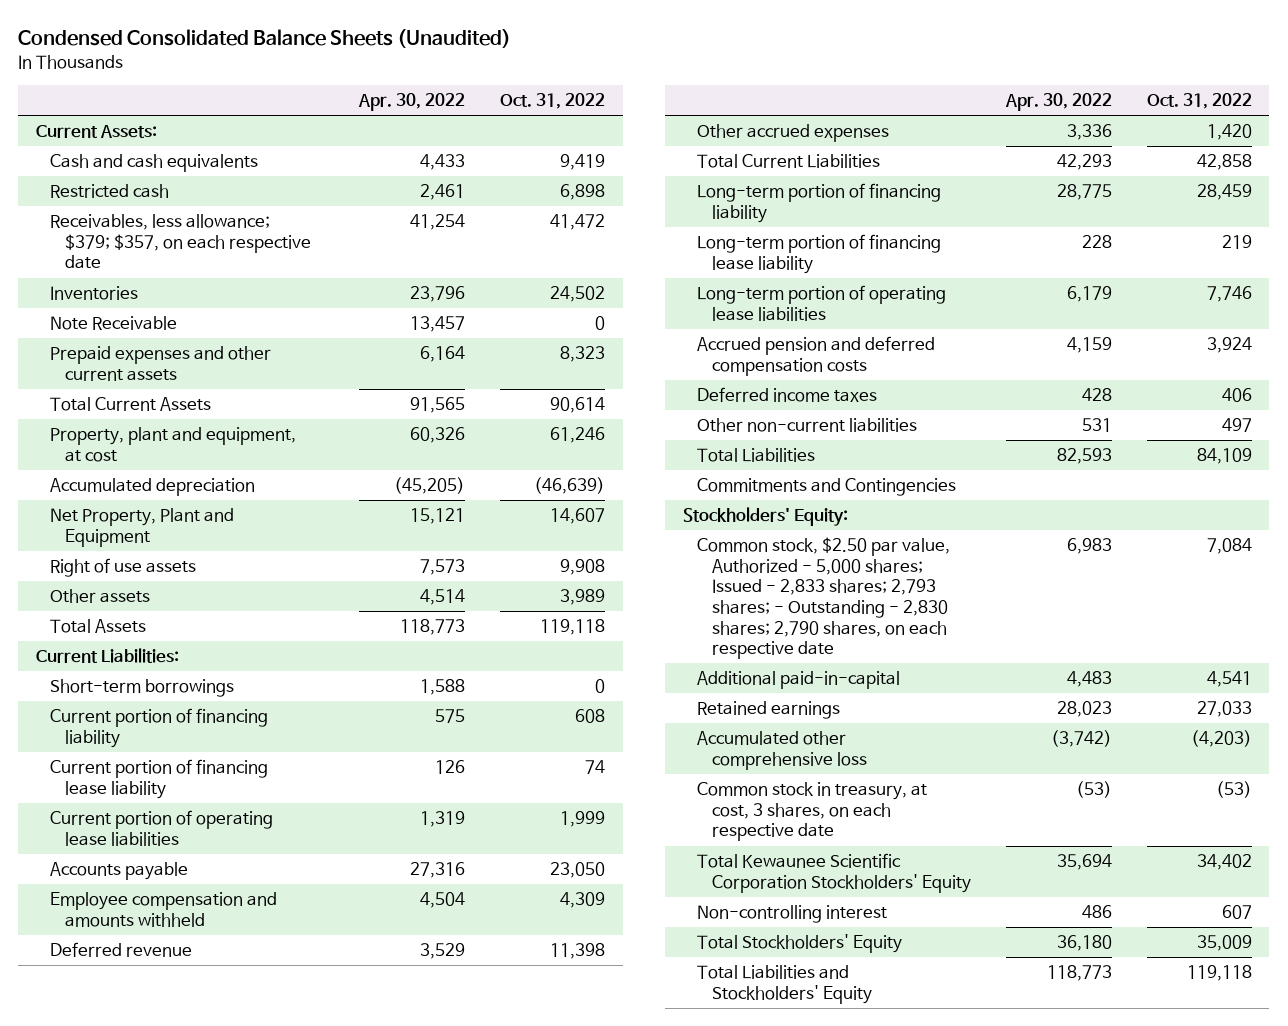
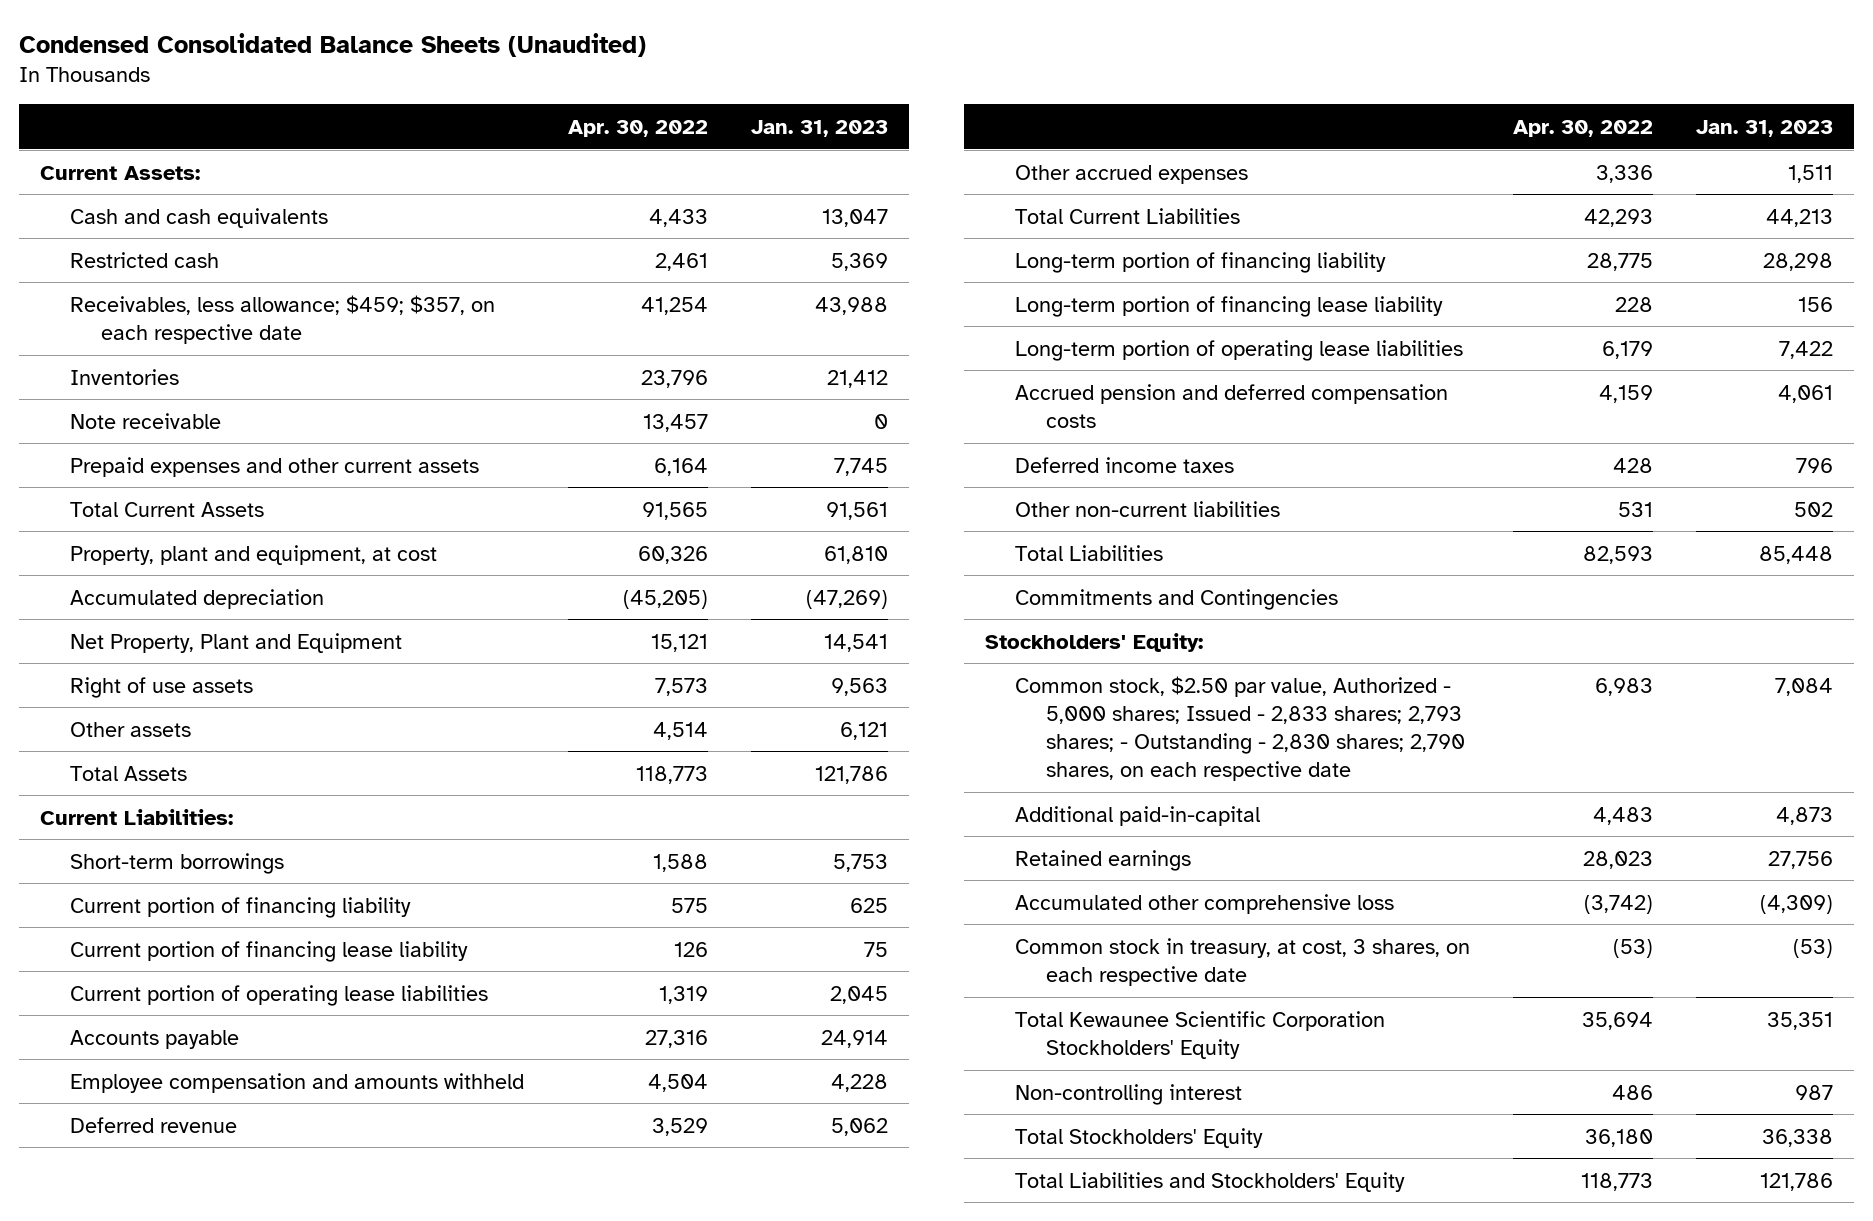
- | Apr. 30, 2022 | Oct. 31, 2022
+ | Apr. 30, 2022 | Jan. 31, 2023
- Receivables, less allowance; $379; $357, on each respective date | 41,254 | 41,472
+ Receivables, less allowance; $459; $357, on each respective date | 41,254 | 43,988
- Note Receivable | 13,457 | 0
+ Note receivable | 13,457 | 0

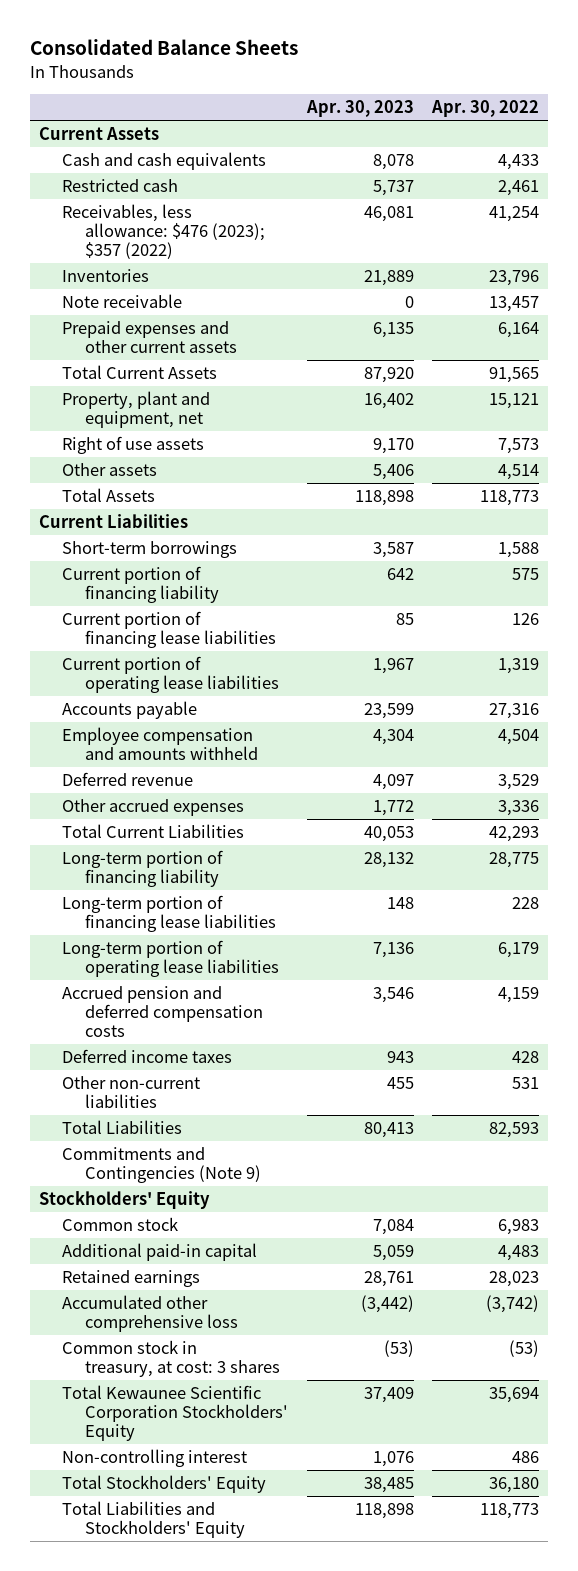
- Condensed Consolidated Balance Sheets (Unaudited)
+ Consolidated Balance Sheets
- | Apr. 30, 2022 | Jan. 31, 2023
+ | Apr. 30, 2023 | Apr. 30, 2022
- Current Assets:
+ Current Assets
- Receivables, less allowance; $459; $357, on each respective date | 41,254 | 43,988
+ Receivables, less allowance: $476 (2023); $357 (2022) | 46,081 | 41,254
- Property, plant and equipment, at cost | 60,326 | 61,810
- Accumulated depreciation | (45,205) | (47,269)
- Net Property, Plant and Equipment | 15,121 | 14,541
+ Property, plant and equipment, net | 16,402 | 15,121
- Current Liabilities:
+ Current Liabilities
- Current portion of financing lease liability | 126 | 75
+ Current portion of financing lease liabilities | 85 | 126
- Long-term portion of financing lease liability | 228 | 156
+ Long-term portion of financing lease liabilities | 148 | 228
- Commitments and Contingencies
- Stockholders' Equity:
- Common stock, $2.50 par value, Authorized - 5,000 shares; Issued - 2,833 shares; 2,793 shares; - Outstanding - 2,830 shares; 2,790 shares, on each respective date | 6,983 | 7,084
- Additional paid-in-capital | 4,483 | 4,873
+ Commitments and Contingencies (Note 9)
+ Stockholders' Equity
+ Common stock | 7,084 | 6,983
+ Additional paid-in capital | 5,059 | 4,483
- Common stock in treasury, at cost, 3 shares, on each respective date | (53) | (53)
+ Common stock in treasury, at cost: 3 shares | (53) | (53)

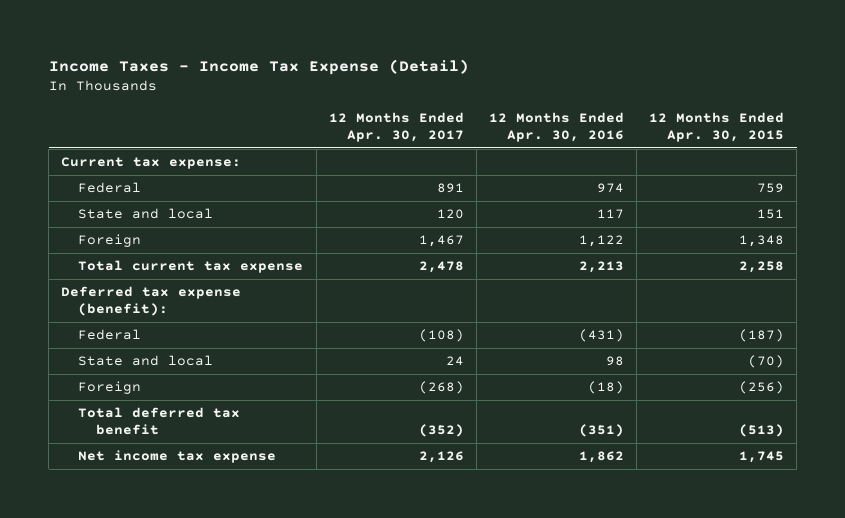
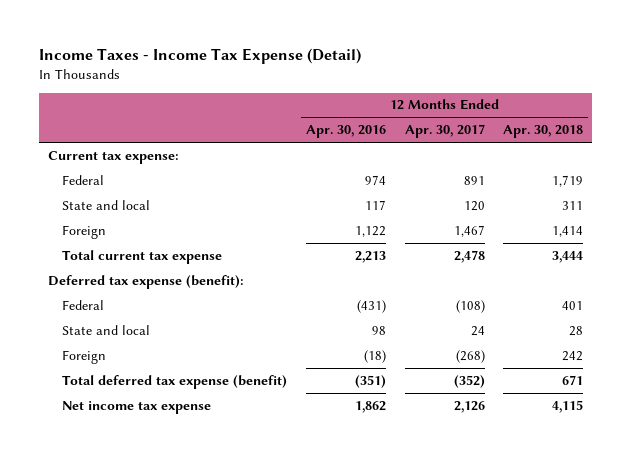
- | 12 Months Ended Apr. 30, 2017 | 12 Months Ended Apr. 30, 2016 | 12 Months Ended Apr. 30, 2015
+ | 12 Months Ended Apr. 30, 2016 | 12 Months Ended Apr. 30, 2017 | 12 Months Ended Apr. 30, 2018
- Total deferred tax benefit | (352) | (351) | (513)
+ Total deferred tax expense (benefit) | (351) | (352) | 671

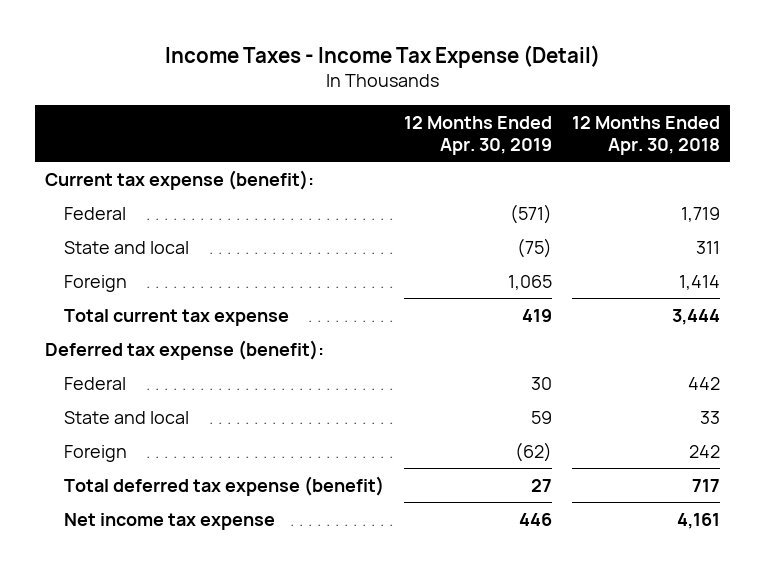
- | 12 Months Ended Apr. 30, 2016 | 12 Months Ended Apr. 30, 2017 | 12 Months Ended Apr. 30, 2018
+ | 12 Months Ended Apr. 30, 2019 | 12 Months Ended Apr. 30, 2018
- Current tax expense:
+ Current tax expense (benefit):
- Federal | (431) | (108) | 401
- State and local | 98 | 24 | 28
+ Federal | 30 | 442
+ State and local | 59 | 33
- Total deferred tax expense (benefit) | (351) | (352) | 671
- Net income tax expense | 1,862 | 2,126 | 4,115
+ Total deferred tax expense (benefit) | 27 | 717
+ Net income tax expense | 446 | 4,161

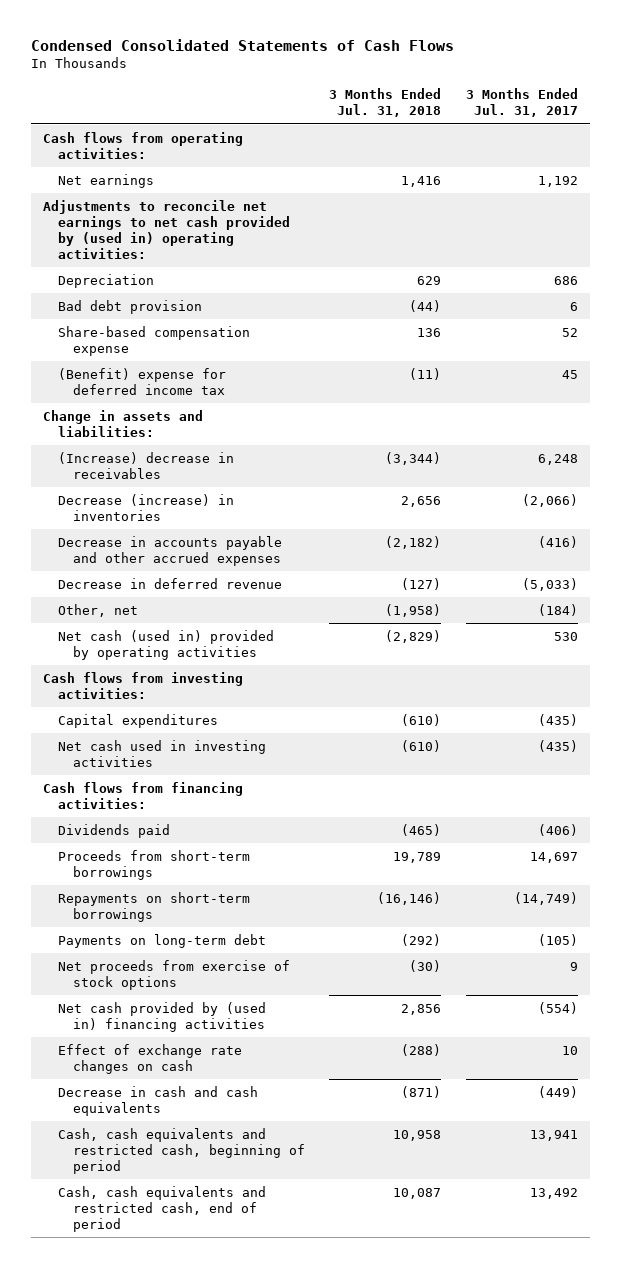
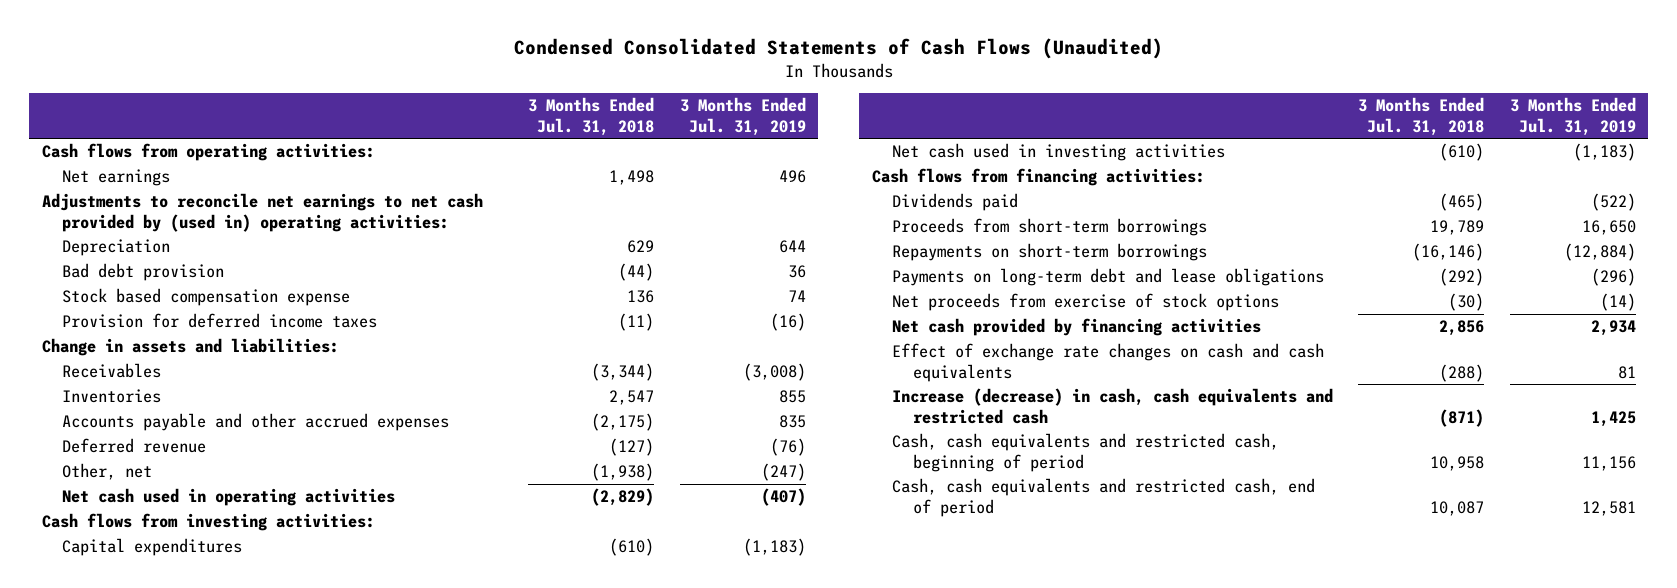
- Condensed Consolidated Statements of Cash Flows
+ Condensed Consolidated Statements of Cash Flows (Unaudited)
- | 3 Months Ended Jul. 31, 2018 | 3 Months Ended Jul. 31, 2017
+ | 3 Months Ended Jul. 31, 2018 | 3 Months Ended Jul. 31, 2019
- Net earnings | 1,416 | 1,192
+ Net earnings | 1,498 | 496
- Share-based compensation expense | 136 | 52
- (Benefit) expense for deferred income tax | (11) | 45
+ Stock based compensation expense | 136 | 74
+ Provision for deferred income taxes | (11) | (16)
- (Increase) decrease in receivables | (3,344) | 6,248
- Decrease (increase) in inventories | 2,656 | (2,066)
- Decrease in accounts payable and other accrued expenses | (2,182) | (416)
- Decrease in deferred revenue | (127) | (5,033)
- Other, net | (1,958) | (184)
- Net cash (used in) provided by operating activities | (2,829) | 530
+ Receivables | (3,344) | (3,008)
+ Inventories | 2,547 | 855
+ Accounts payable and other accrued expenses | (2,175) | 835
+ Deferred revenue | (127) | (76)
+ Other, net | (1,938) | (247)
+ Net cash used in operating activities | (2,829) | (407)
- Payments on long-term debt | (292) | (105)
+ Payments on long-term debt and lease obligations | (292) | (296)
- Net cash provided by (used in) financing activities | 2,856 | (554)
- Effect of exchange rate changes on cash | (288) | 10
- Decrease in cash and cash equivalents | (871) | (449)
+ Net cash provided by financing activities | 2,856 | 2,934
+ Effect of exchange rate changes on cash and cash equivalents | (288) | 81
+ Increase (decrease) in cash, cash equivalents and restricted cash | (871) | 1,425

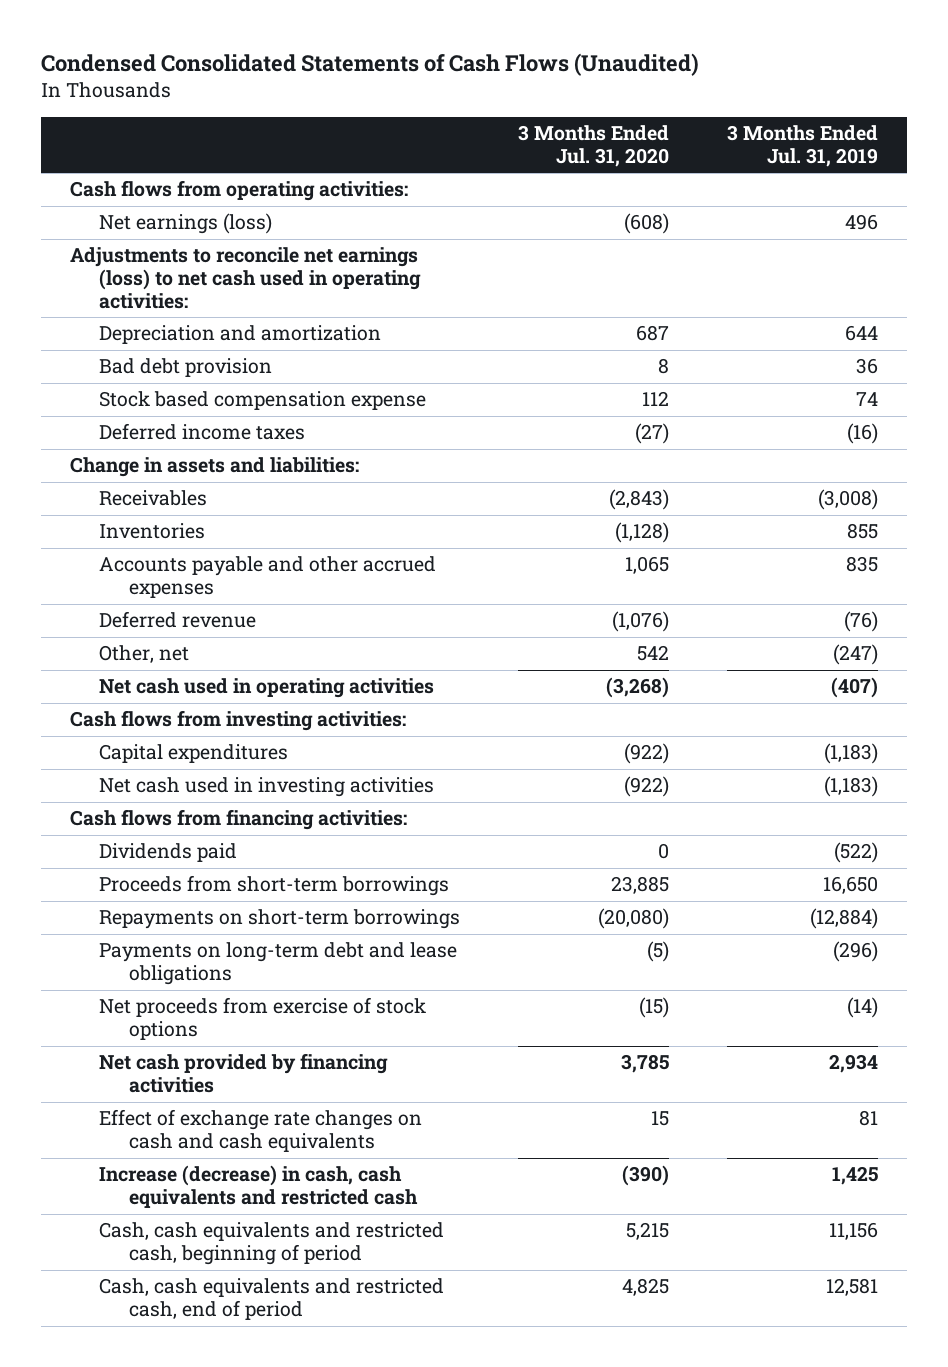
- | 3 Months Ended Jul. 31, 2018 | 3 Months Ended Jul. 31, 2019
+ | 3 Months Ended Jul. 31, 2020 | 3 Months Ended Jul. 31, 2019
- Net earnings | 1,498 | 496
- Adjustments to reconcile net earnings to net cash provided by (used in) operating activities:
- Depreciation | 629 | 644
+ Net earnings (loss) | (608) | 496
+ Adjustments to reconcile net earnings (loss) to net cash used in operating activities:
+ Depreciation and amortization | 687 | 644
- Provision for deferred income taxes | (11) | (16)
+ Deferred income taxes | (27) | (16)

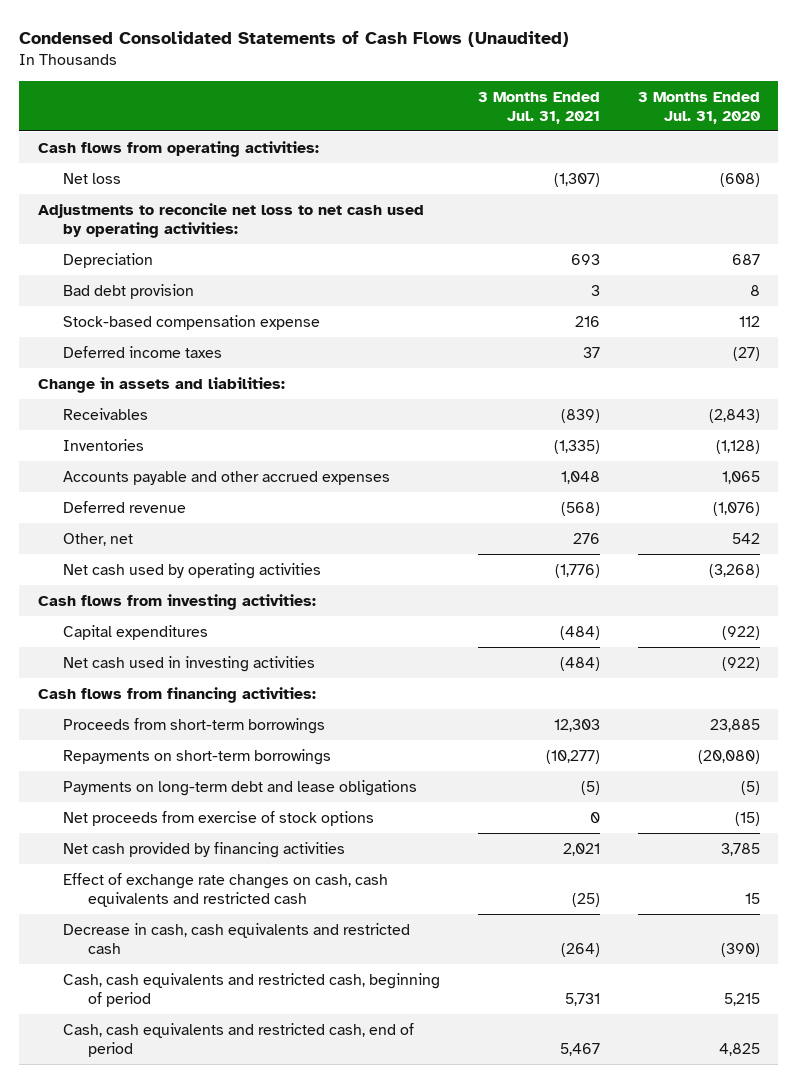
- | 3 Months Ended Jul. 31, 2020 | 3 Months Ended Jul. 31, 2019
+ | 3 Months Ended Jul. 31, 2021 | 3 Months Ended Jul. 31, 2020
- Net earnings (loss) | (608) | 496
- Adjustments to reconcile net earnings (loss) to net cash used in operating activities:
- Depreciation and amortization | 687 | 644
+ Net loss | (1,307) | (608)
+ Adjustments to reconcile net loss to net cash used by operating activities:
+ Depreciation | 693 | 687
- Stock based compensation expense | 112 | 74
+ Stock-based compensation expense | 216 | 112
- Net cash used in operating activities | (3,268) | (407)
+ Net cash used by operating activities | (1,776) | (3,268)
- Dividends paid | 0 | (522)
- Effect of exchange rate changes on cash and cash equivalents | 15 | 81
- Increase (decrease) in cash, cash equivalents and restricted cash | (390) | 1,425
+ Effect of exchange rate changes on cash, cash equivalents and restricted cash | (25) | 15
+ Decrease in cash, cash equivalents and restricted cash | (264) | (390)

